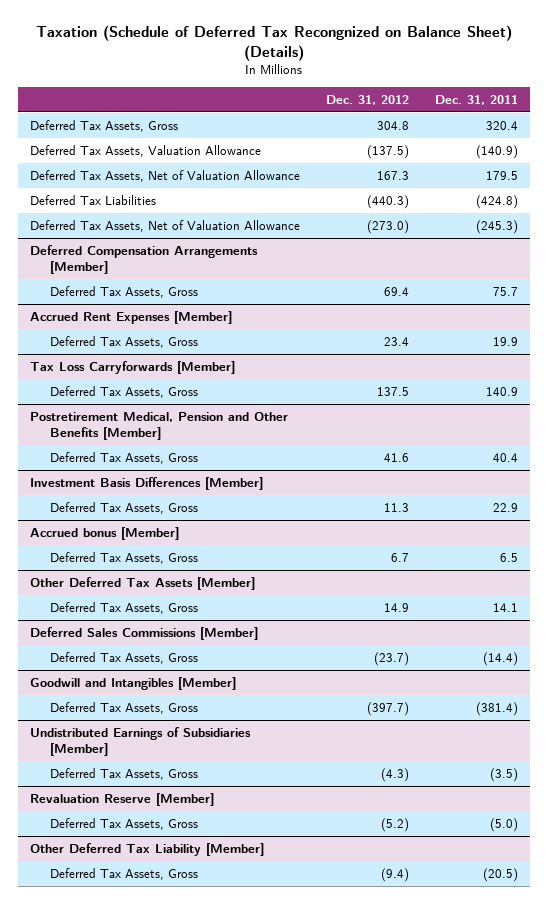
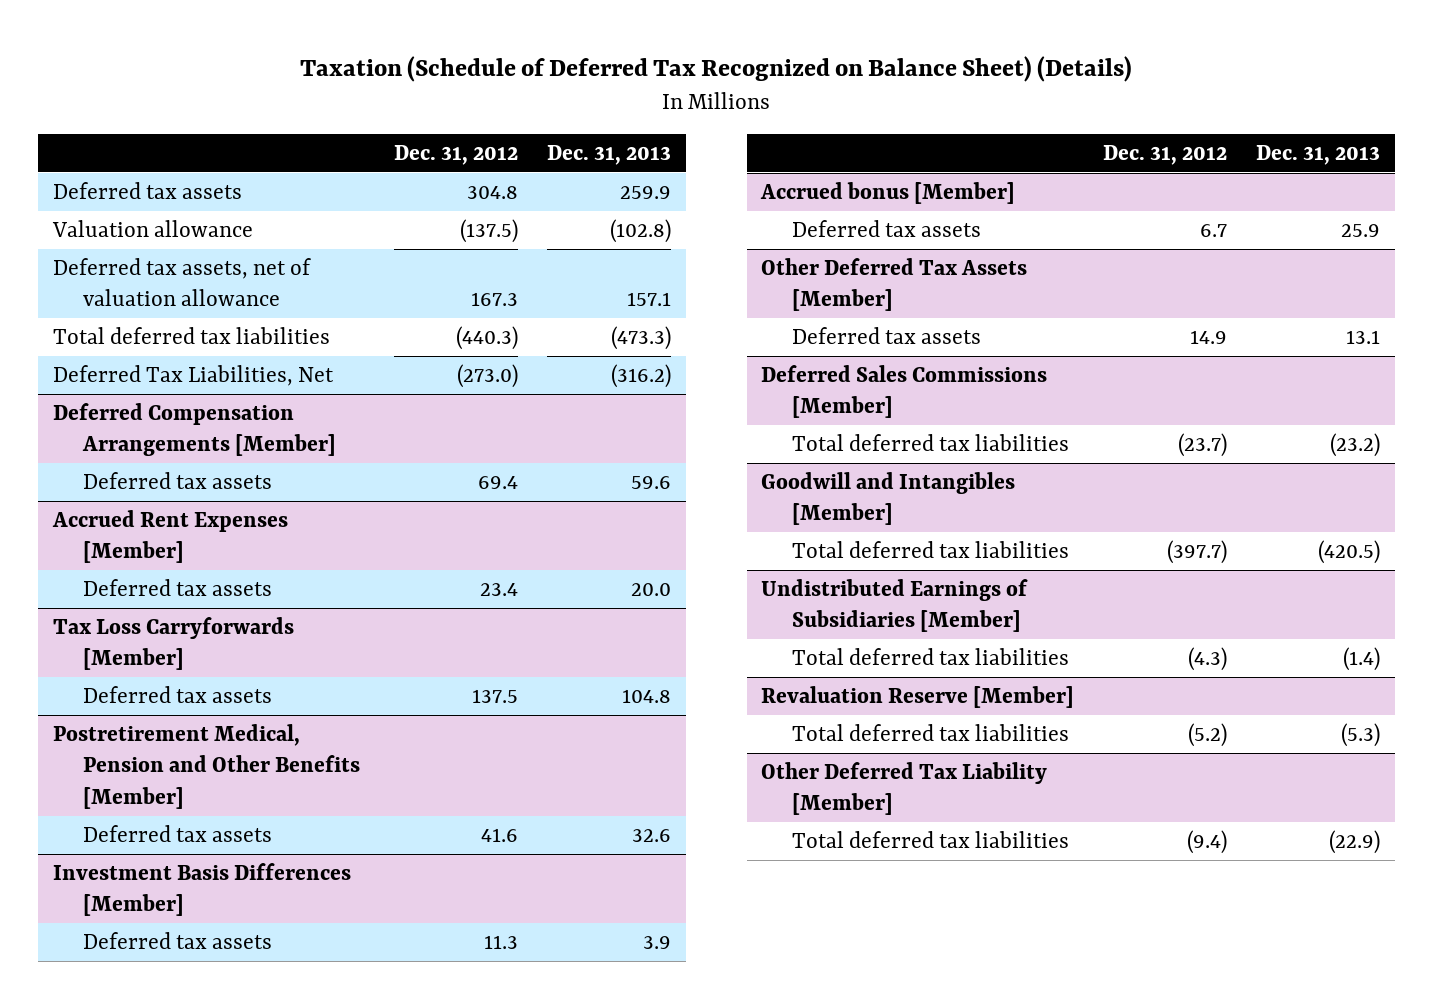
- Taxation (Schedule of Deferred Tax Recongnized on Balance Sheet) (Details)
+ Taxation (Schedule of Deferred Tax Recognized on Balance Sheet) (Details)
- | Dec. 31, 2012 | Dec. 31, 2011
+ | Dec. 31, 2012 | Dec. 31, 2013
- Deferred Tax Assets, Gross | 304.8 | 320.4
- Deferred Tax Assets, Valuation Allowance | (137.5) | (140.9)
- Deferred Tax Assets, Net of Valuation Allowance | 167.3 | 179.5
- Deferred Tax Liabilities | (440.3) | (424.8)
- Deferred Tax Assets, Net of Valuation Allowance | (273.0) | (245.3)
+ Deferred tax assets | 304.8 | 259.9
+ Valuation allowance | (137.5) | (102.8)
+ Deferred tax assets, net of valuation allowance | 167.3 | 157.1
+ Total deferred tax liabilities | (440.3) | (473.3)
+ Deferred Tax Liabilities, Net | (273.0) | (316.2)
@ Deferred Compensation Arrangements [Member]
- Deferred Tax Assets, Gross | 69.4 | 75.7
+ Deferred tax assets | 69.4 | 59.6
@ Accrued Rent Expenses [Member]
- Deferred Tax Assets, Gross | 23.4 | 19.9
+ Deferred tax assets | 23.4 | 20.0
@ Tax Loss Carryforwards [Member]
- Deferred Tax Assets, Gross | 137.5 | 140.9
+ Deferred tax assets | 137.5 | 104.8
@ Postretirement Medical, Pension and Other Benefits [Member]
- Deferred Tax Assets, Gross | 41.6 | 40.4
+ Deferred tax assets | 41.6 | 32.6
@ Investment Basis Differences [Member]
- Deferred Tax Assets, Gross | 11.3 | 22.9
+ Deferred tax assets | 11.3 | 3.9
@ Accrued bonus [Member]
- Deferred Tax Assets, Gross | 6.7 | 6.5
+ Deferred tax assets | 6.7 | 25.9
@ Other Deferred Tax Assets [Member]
- Deferred Tax Assets, Gross | 14.9 | 14.1
+ Deferred tax assets | 14.9 | 13.1
@ Deferred Sales Commissions [Member]
- Deferred Tax Assets, Gross | (23.7) | (14.4)
+ Total deferred tax liabilities | (23.7) | (23.2)
@ Goodwill and Intangibles [Member]
- Deferred Tax Assets, Gross | (397.7) | (381.4)
+ Total deferred tax liabilities | (397.7) | (420.5)
@ Undistributed Earnings of Subsidiaries [Member]
- Deferred Tax Assets, Gross | (4.3) | (3.5)
+ Total deferred tax liabilities | (4.3) | (1.4)
@ Revaluation Reserve [Member]
- Deferred Tax Assets, Gross | (5.2) | (5.0)
+ Total deferred tax liabilities | (5.2) | (5.3)
@ Other Deferred Tax Liability [Member]
- Deferred Tax Assets, Gross | (9.4) | (20.5)
+ Total deferred tax liabilities | (9.4) | (22.9)

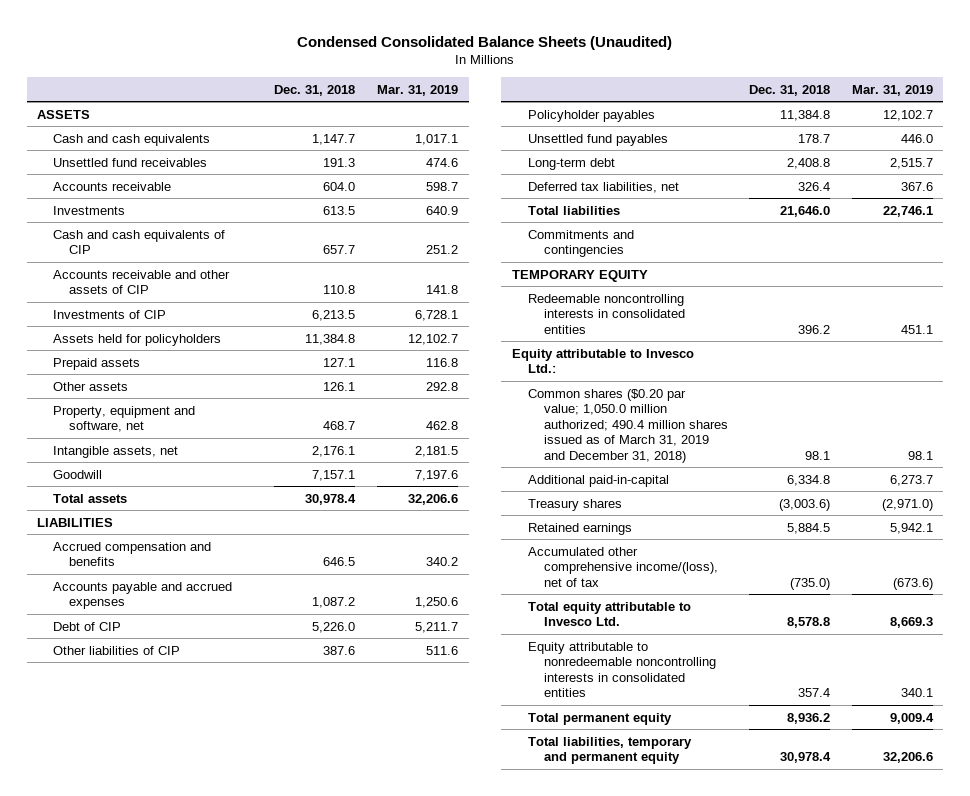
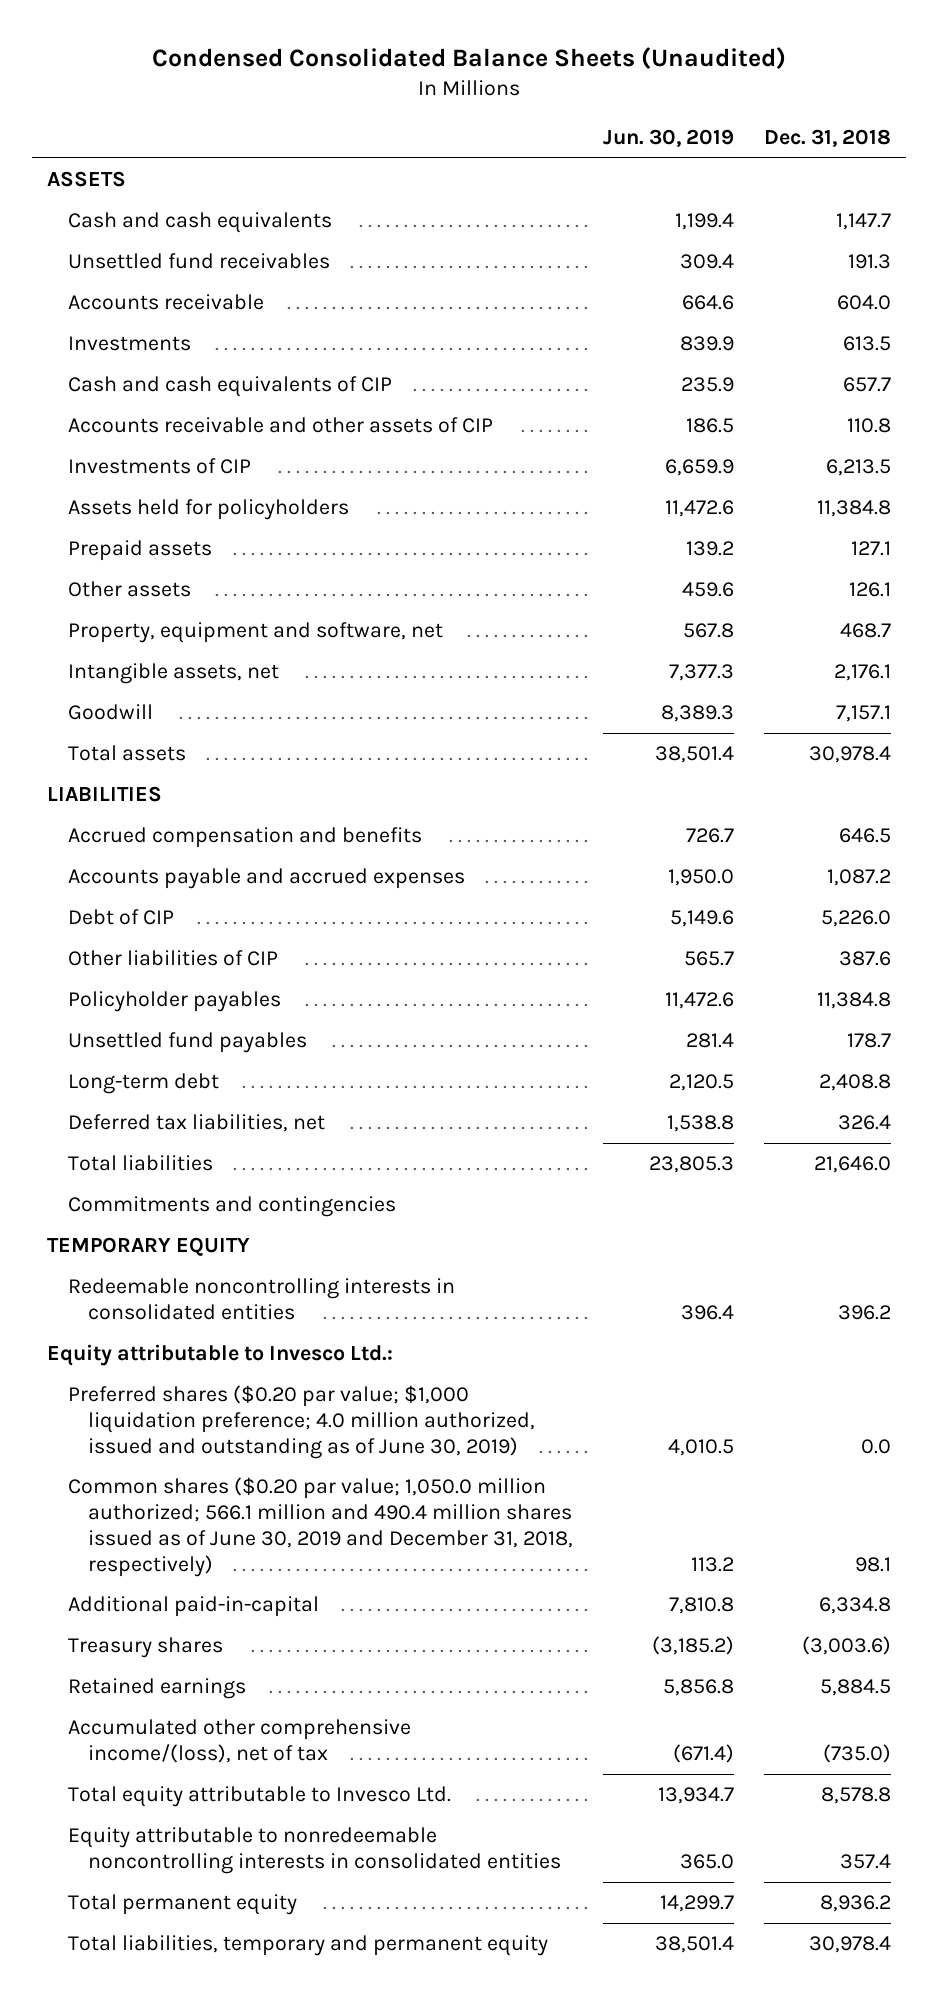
- | Dec. 31, 2018 | Mar. 31, 2019
+ | Jun. 30, 2019 | Dec. 31, 2018
- Common shares ($0.20 par value; 1,050.0 million authorized; 490.4 million shares issued as of March 31, 2019 and December 31, 2018) | 98.1 | 98.1
+ Preferred shares ($0.20 par value; $1,000 liquidation preference; 4.0 million authorized, issued and outstanding as of June 30, 2019) | 4,010.5 | 0.0
+ Common shares ($0.20 par value; 1,050.0 million authorized; 566.1 million and 490.4 million shares issued as of June 30, 2019 and December 31, 2018, respectively) | 113.2 | 98.1

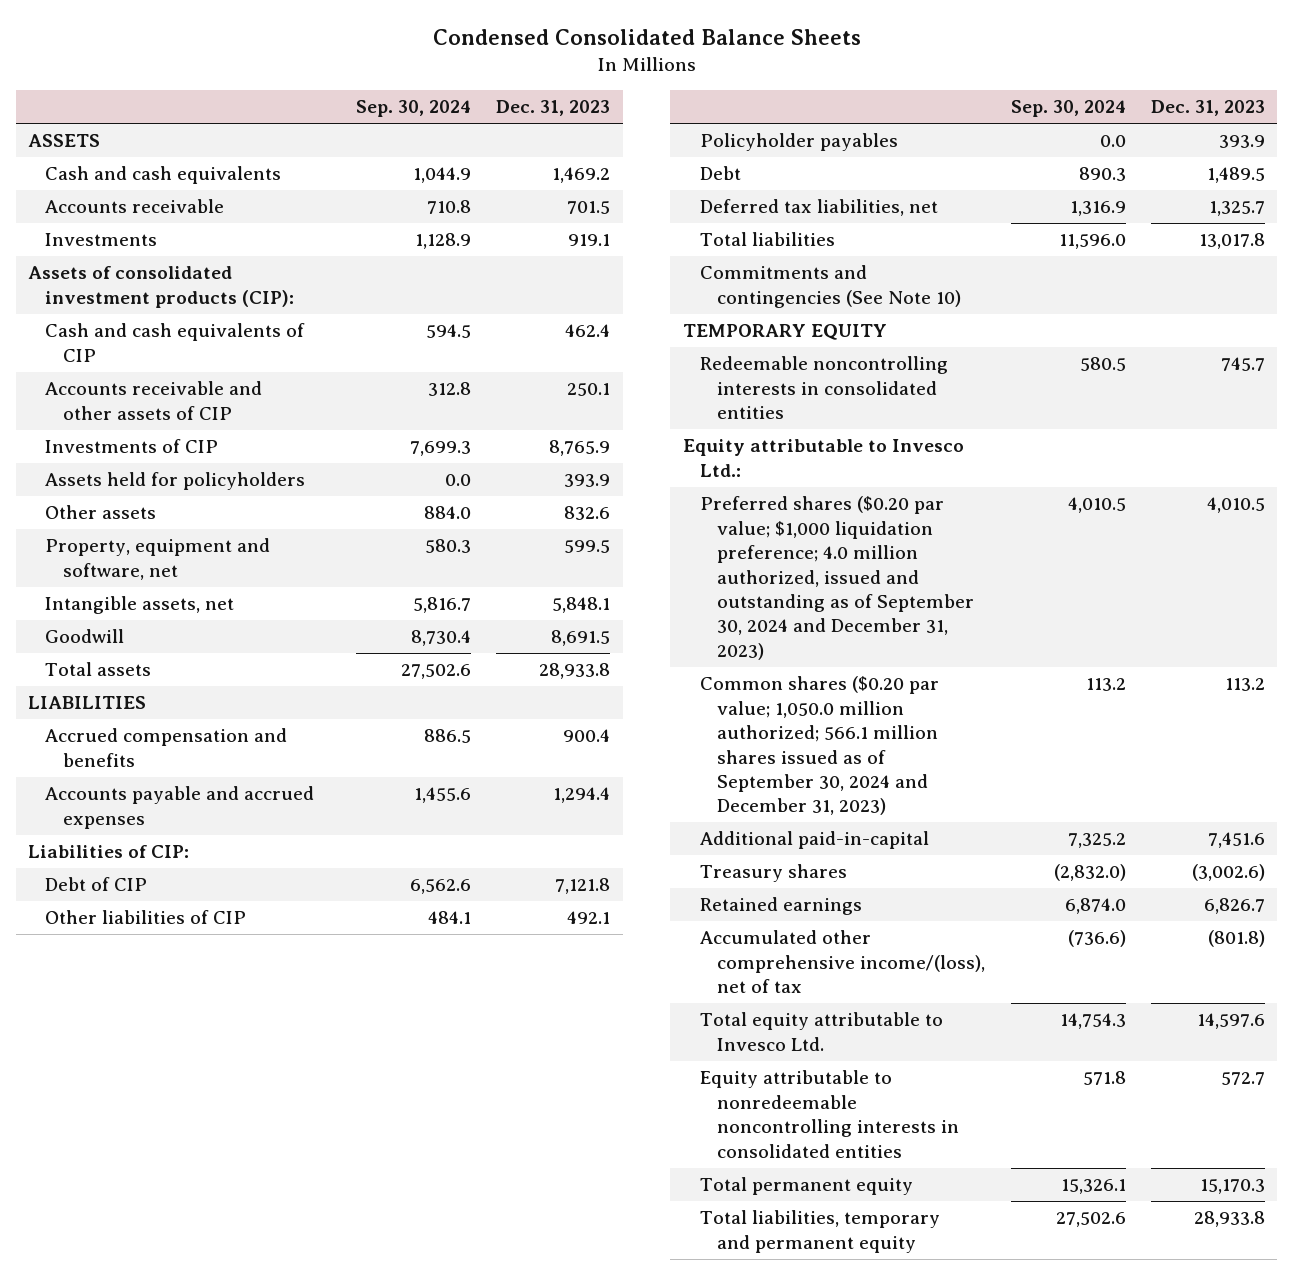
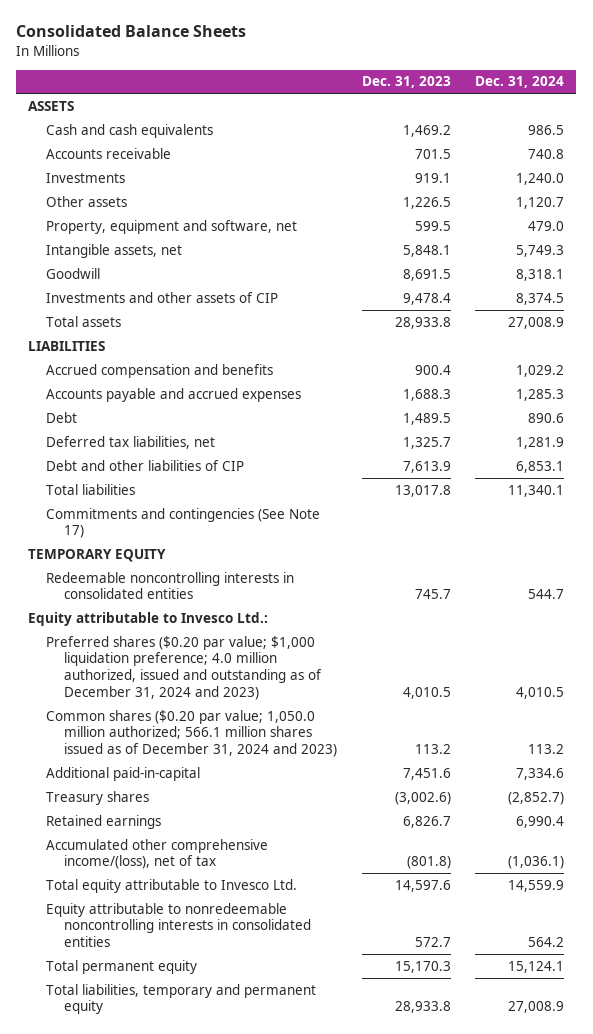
- Condensed Consolidated Balance Sheets
+ Consolidated Balance Sheets
- | Sep. 30, 2024 | Dec. 31, 2023
+ | Dec. 31, 2023 | Dec. 31, 2024
- Assets of consolidated investment products (CIP):
- Cash and cash equivalents of CIP | 594.5 | 462.4
- Accounts receivable and other assets of CIP | 312.8 | 250.1
- Investments of CIP | 7,699.3 | 8,765.9
- Assets held for policyholders | 0.0 | 393.9
- Other assets | 884.0 | 832.6
+ Other assets | 1,226.5 | 1,120.7
+ Investments and other assets of CIP | 9,478.4 | 8,374.5
- Accounts payable and accrued expenses | 1,455.6 | 1,294.4
- Liabilities of CIP:
- Debt of CIP | 6,562.6 | 7,121.8
- Other liabilities of CIP | 484.1 | 492.1
- Policyholder payables | 0.0 | 393.9
+ Accounts payable and accrued expenses | 1,688.3 | 1,285.3
+ Debt and other liabilities of CIP | 7,613.9 | 6,853.1
- Commitments and contingencies (See Note 10)
+ Commitments and contingencies (See Note 17)
- Preferred shares ($0.20 par value; $1,000 liquidation preference; 4.0 million authorized, issued and outstanding as of September 30, 2024 and December 31, 2023) | 4,010.5 | 4,010.5
- Common shares ($0.20 par value; 1,050.0 million authorized; 566.1 million shares issued as of September 30, 2024 and December 31, 2023) | 113.2 | 113.2
+ Preferred shares ($0.20 par value; $1,000 liquidation preference; 4.0 million authorized, issued and outstanding as of December 31, 2024 and 2023) | 4,010.5 | 4,010.5
+ Common shares ($0.20 par value; 1,050.0 million authorized; 566.1 million shares issued as of December 31, 2024 and 2023) | 113.2 | 113.2

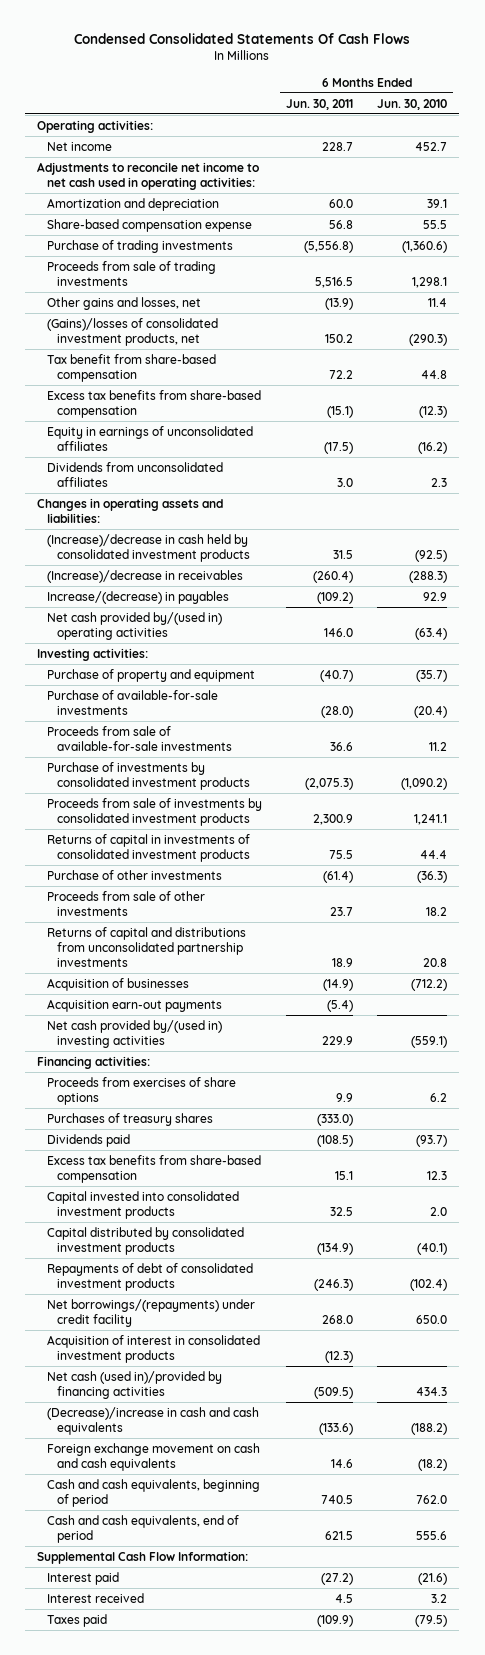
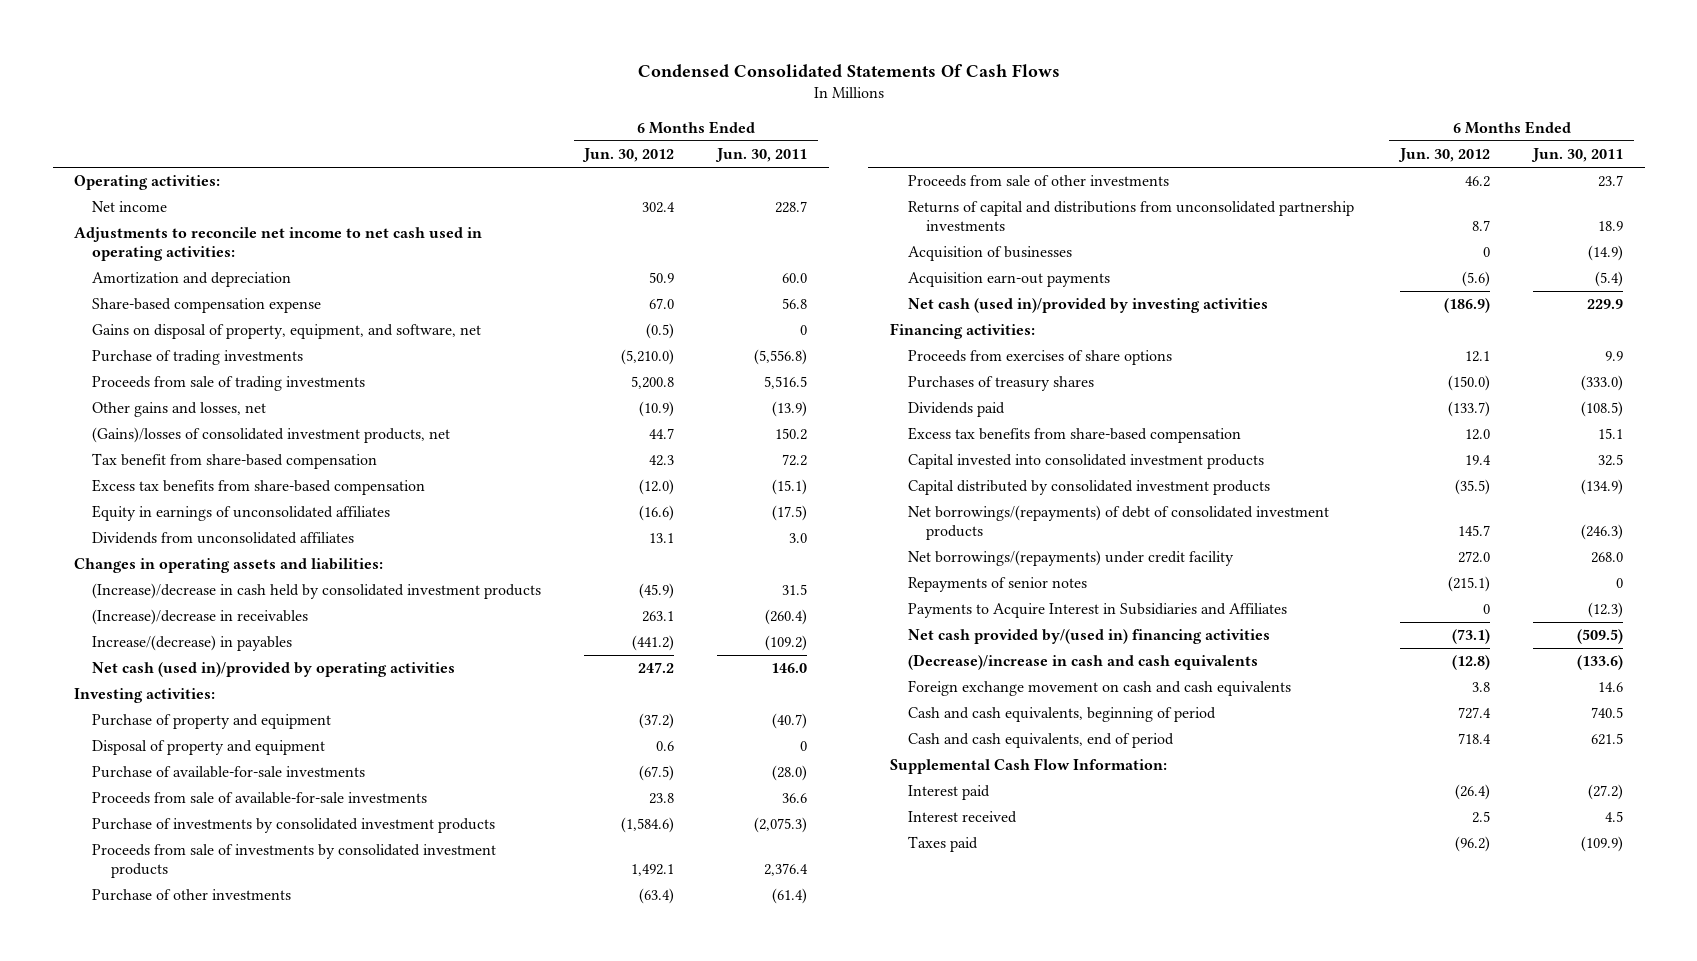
- | 6 Months Ended Jun. 30, 2011 | 6 Months Ended Jun. 30, 2010
+ | 6 Months Ended Jun. 30, 2012 | 6 Months Ended Jun. 30, 2011
+ Gains on disposal of property, equipment, and software, net | (0.5) | 0
- Net cash provided by/(used in) operating activities | 146.0 | (63.4)
+ Net cash (used in)/provided by operating activities | 247.2 | 146.0
+ Disposal of property and equipment | 0.6 | 0
- Proceeds from sale of investments by consolidated investment products | 2,300.9 | 1,241.1
- Returns of capital in investments of consolidated investment products | 75.5 | 44.4
+ Proceeds from sale of investments by consolidated investment products | 1,492.1 | 2,376.4
- Net cash provided by/(used in) investing activities | 229.9 | (559.1)
+ Net cash (used in)/provided by investing activities | (186.9) | 229.9
- Repayments of debt of consolidated investment products | (246.3) | (102.4)
+ Net borrowings/(repayments) of debt of consolidated investment products | 145.7 | (246.3)
- Acquisition of interest in consolidated investment products | (12.3) |
- Net cash (used in)/provided by financing activities | (509.5) | 434.3
+ Repayments of senior notes | (215.1) | 0
+ Payments to Acquire Interest in Subsidiaries and Affiliates | 0 | (12.3)
+ Net cash provided by/(used in) financing activities | (73.1) | (509.5)

